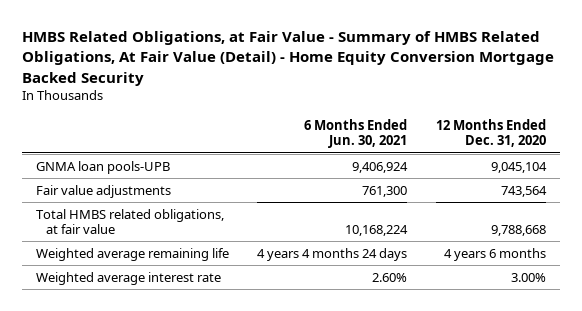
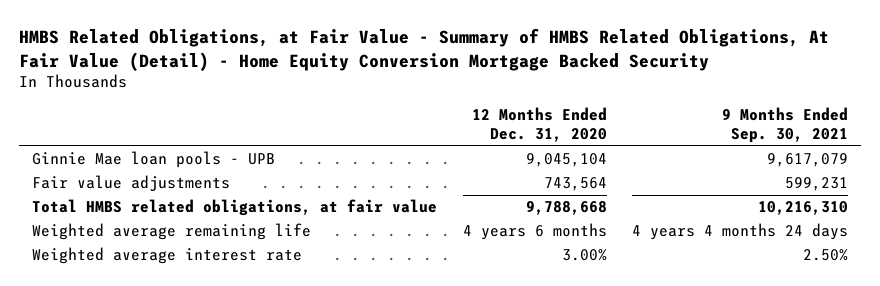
- | 6 Months Ended Jun. 30, 2021 | 12 Months Ended Dec. 31, 2020
+ | 12 Months Ended Dec. 31, 2020 | 9 Months Ended Sep. 30, 2021
- GNMA loan pools-UPB | 9,406,924 | 9,045,104
+ Ginnie Mae loan pools - UPB | 9,045,104 | 9,617,079

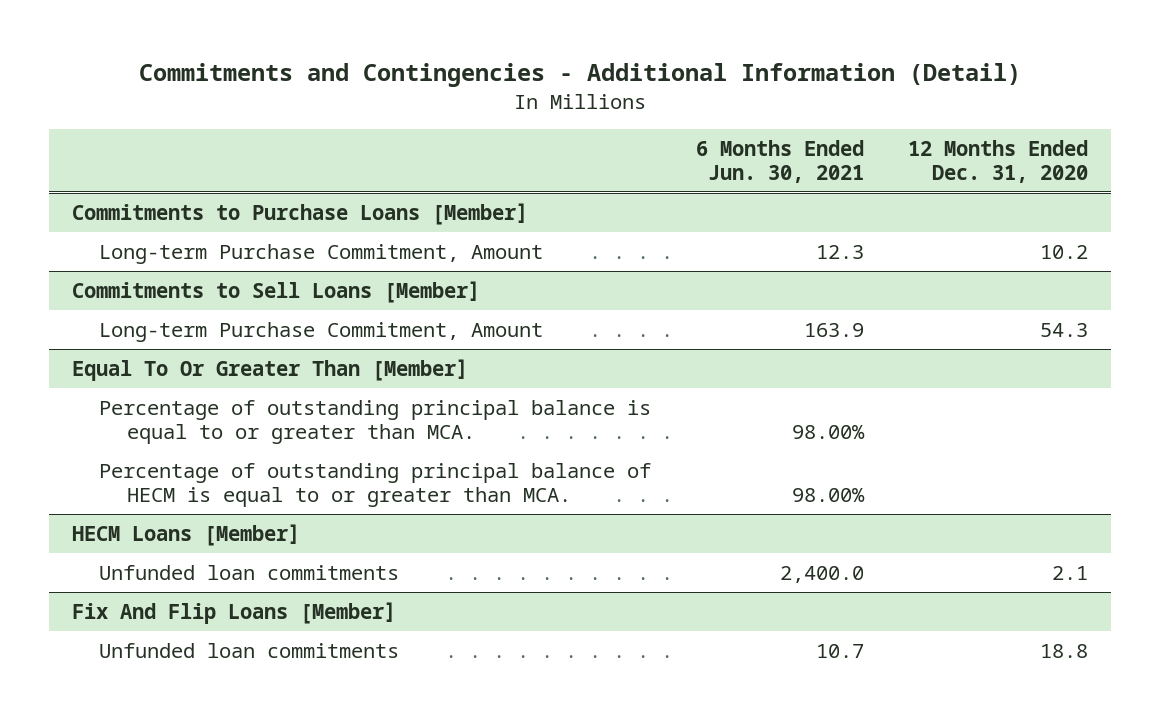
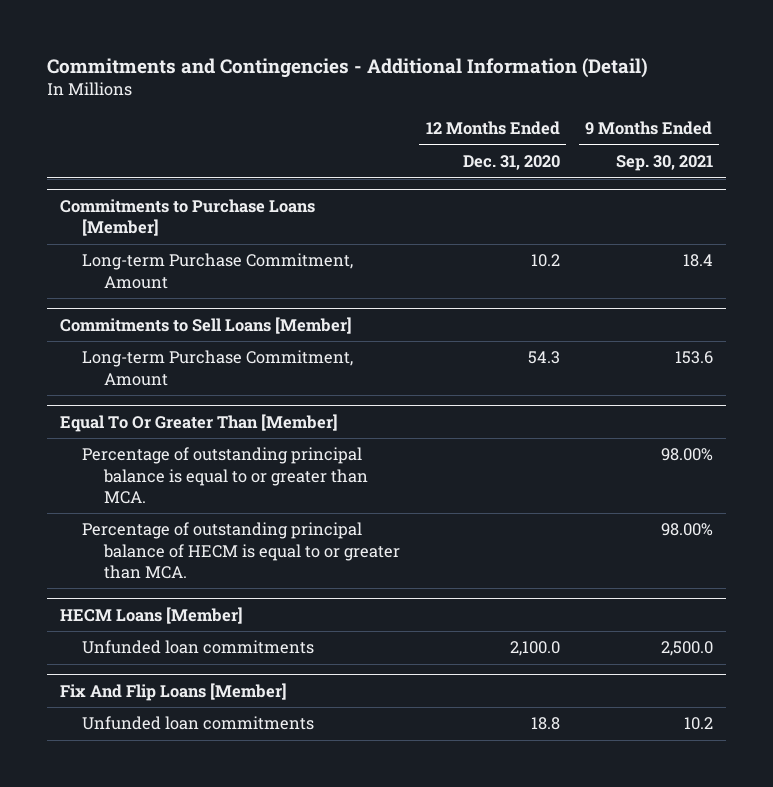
- | 6 Months Ended Jun. 30, 2021 | 12 Months Ended Dec. 31, 2020
+ | 12 Months Ended Dec. 31, 2020 | 9 Months Ended Sep. 30, 2021
@ HECM Loans [Member]
- Unfunded loan commitments | 2,400.0 | 2.1
+ Unfunded loan commitments | 2,100.0 | 2,500.0

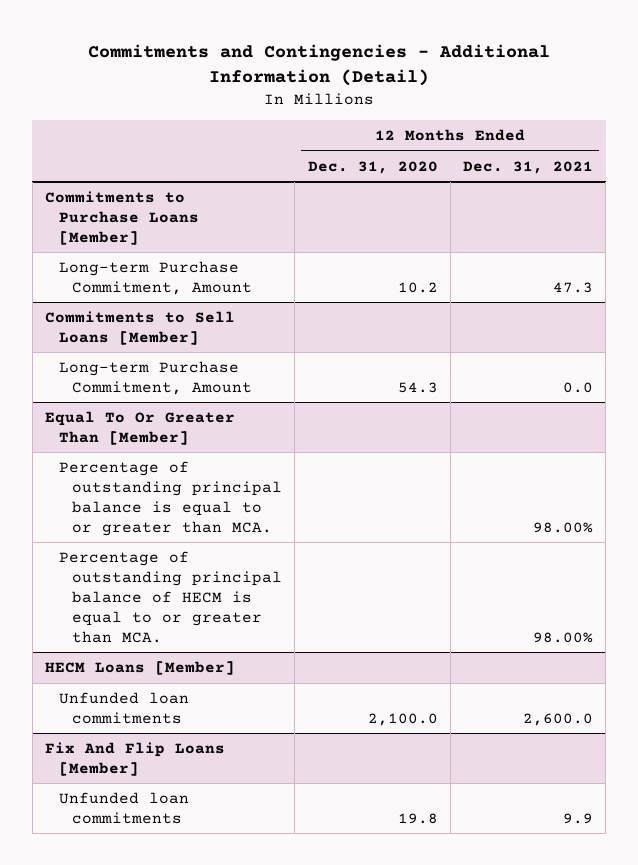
- | 12 Months Ended Dec. 31, 2020 | 9 Months Ended Sep. 30, 2021
+ | 12 Months Ended Dec. 31, 2020 | 12 Months Ended Dec. 31, 2021
@ Fix And Flip Loans [Member]
- Unfunded loan commitments | 18.8 | 10.2
+ Unfunded loan commitments | 19.8 | 9.9

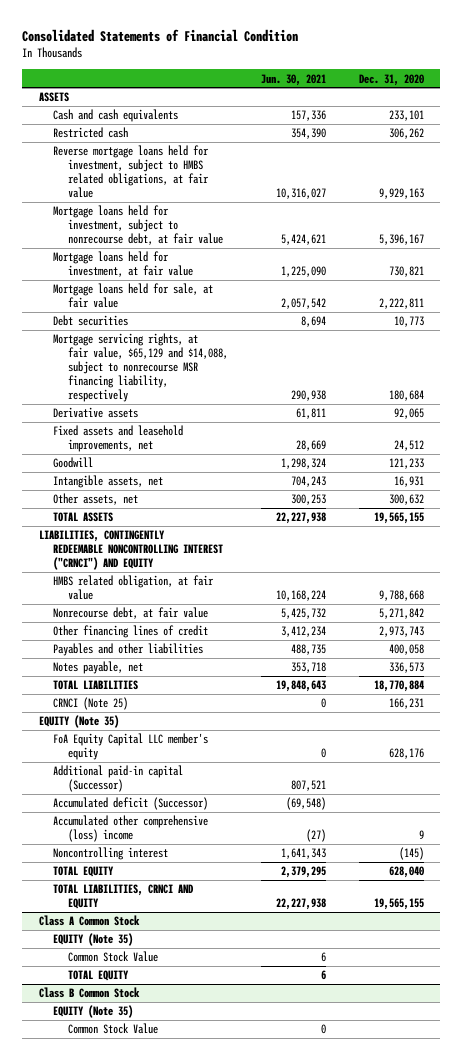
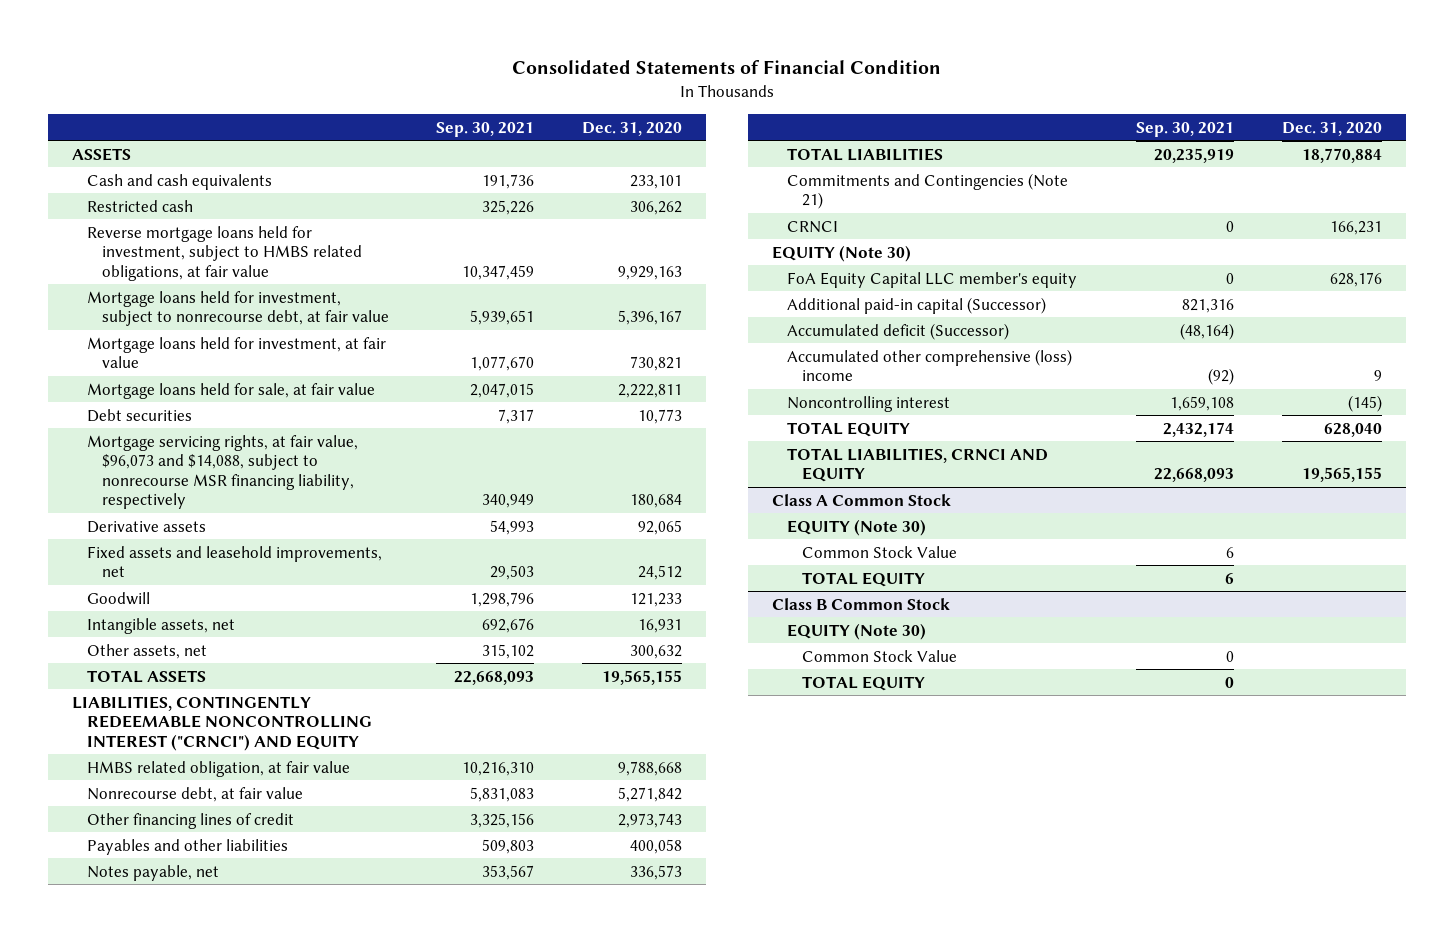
- | Jun. 30, 2021 | Dec. 31, 2020
+ | Sep. 30, 2021 | Dec. 31, 2020
- Mortgage servicing rights, at fair value, $65,129 and $14,088, subject to nonrecourse MSR financing liability, respectively | 290,938 | 180,684
+ Mortgage servicing rights, at fair value, $96,073 and $14,088, subject to nonrecourse MSR financing liability, respectively | 340,949 | 180,684
- CRNCI (Note 25) | 0 | 166,231
- EQUITY (Note 35)
+ Commitments and Contingencies (Note 21)
+ CRNCI | 0 | 166,231
+ EQUITY (Note 30)
@ Class A Common Stock
- EQUITY (Note 35)
+ EQUITY (Note 30)
@ Class B Common Stock
- EQUITY (Note 35)
+ EQUITY (Note 30)
+ TOTAL EQUITY | 0 |

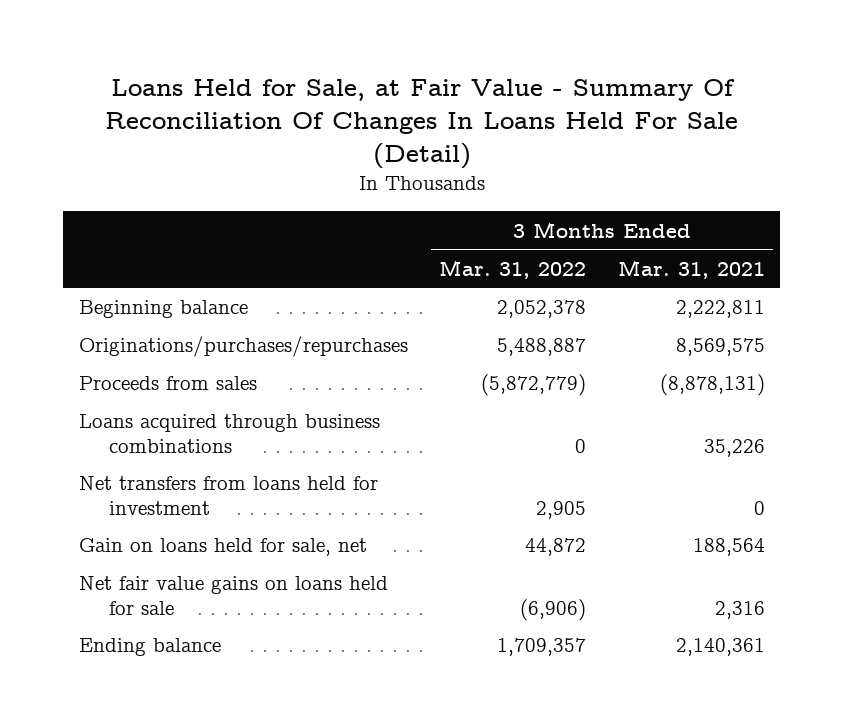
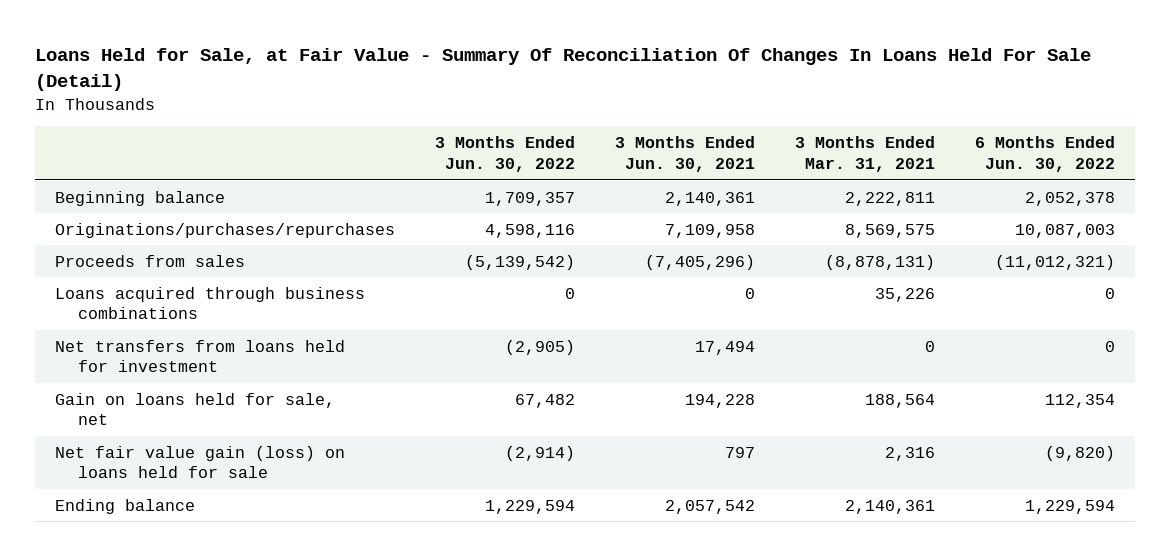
- | 3 Months Ended Mar. 31, 2022 | 3 Months Ended Mar. 31, 2021
+ | 3 Months Ended Jun. 30, 2022 | 3 Months Ended Jun. 30, 2021 | 3 Months Ended Mar. 31, 2021 | 6 Months Ended Jun. 30, 2022
- Net fair value gains on loans held for sale | (6,906) | 2,316
+ Net fair value gain (loss) on loans held for sale | (2,914) | 797 | 2,316 | (9,820)

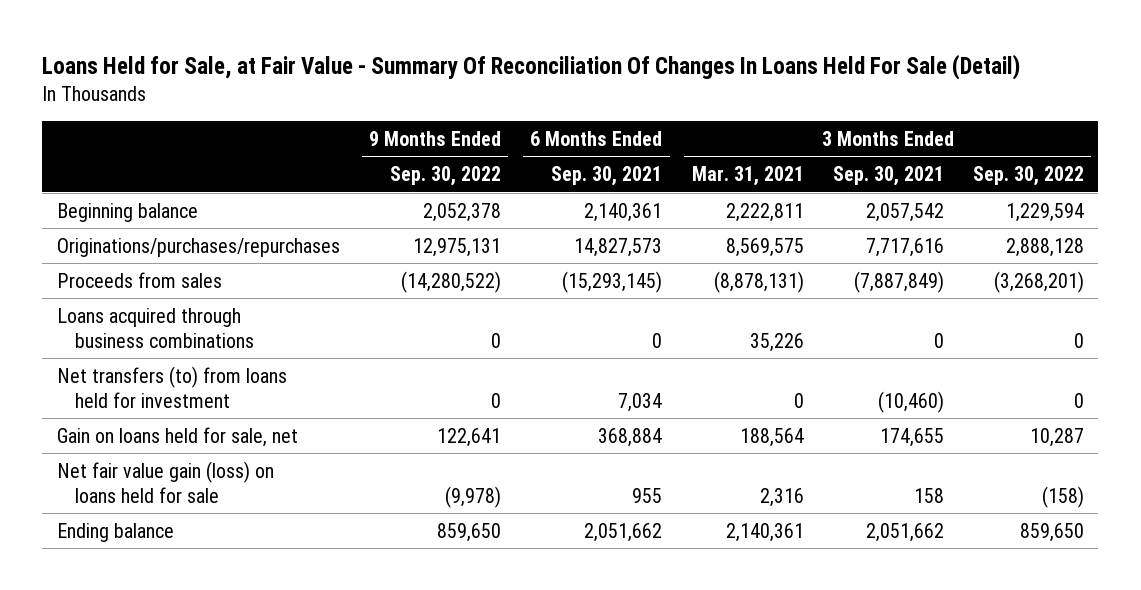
- | 3 Months Ended Jun. 30, 2022 | 3 Months Ended Jun. 30, 2021 | 3 Months Ended Mar. 31, 2021 | 6 Months Ended Jun. 30, 2022
+ | 9 Months Ended Sep. 30, 2022 | 6 Months Ended Sep. 30, 2021 | 3 Months Ended Mar. 31, 2021 | 3 Months Ended Sep. 30, 2021 | 3 Months Ended Sep. 30, 2022
- Net transfers from loans held for investment | (2,905) | 17,494 | 0 | 0
+ Net transfers (to) from loans held for investment | 0 | 7,034 | 0 | (10,460) | 0

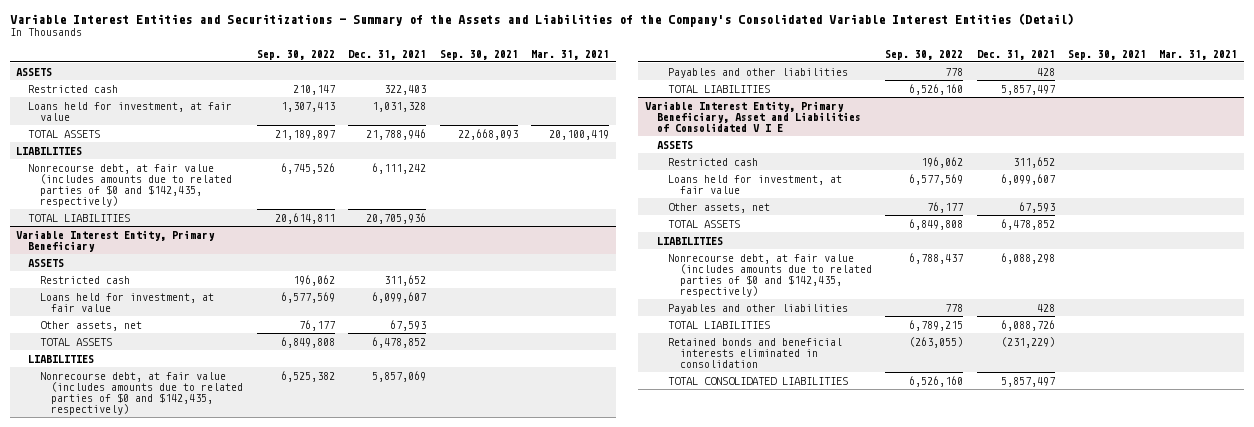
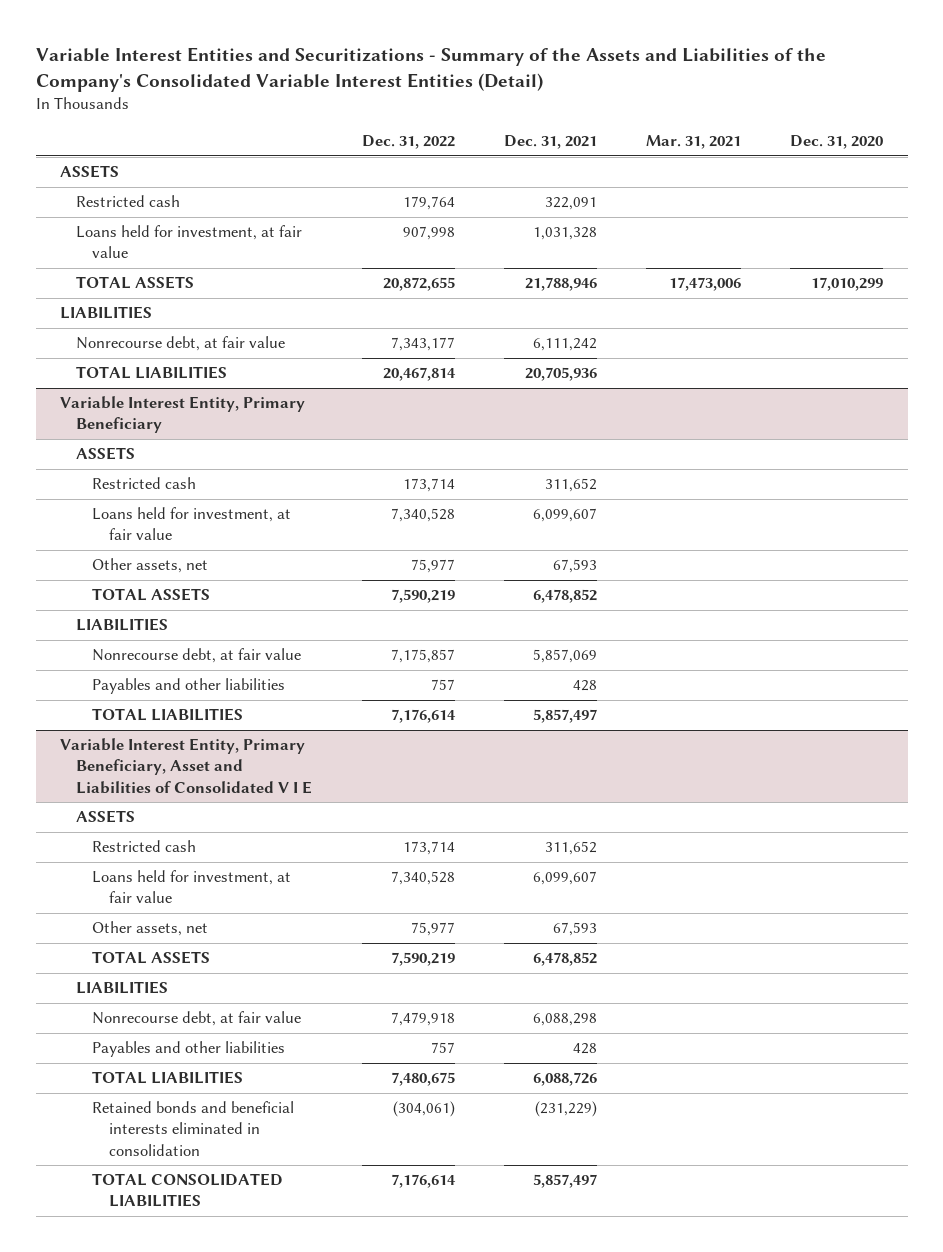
- | Sep. 30, 2022 | Dec. 31, 2021 | Sep. 30, 2021 | Mar. 31, 2021
+ | Dec. 31, 2022 | Dec. 31, 2021 | Mar. 31, 2021 | Dec. 31, 2020
- Restricted cash | 210,147 | 322,403 | |
+ Restricted cash | 179,764 | 322,091 | |
- TOTAL ASSETS | 21,189,897 | 21,788,946 | 22,668,093 | 20,100,419
+ TOTAL ASSETS | 20,872,655 | 21,788,946 | 17,473,006 | 17,010,299
- Nonrecourse debt, at fair value (includes amounts due to related parties of $0 and $142,435, respectively) | 6,745,526 | 6,111,242 | |
+ Nonrecourse debt, at fair value | 7,343,177 | 6,111,242 | |
@ Variable Interest Entity, Primary Beneficiary
- Nonrecourse debt, at fair value (includes amounts due to related parties of $0 and $142,435, respectively) | 6,525,382 | 5,857,069 | |
+ Nonrecourse debt, at fair value | 7,175,857 | 5,857,069 | |
@ Variable Interest Entity, Primary Beneficiary, Asset and Liabilities of Consolidated V I E
- Nonrecourse debt, at fair value (includes amounts due to related parties of $0 and $142,435, respectively) | 6,788,437 | 6,088,298 | |
+ Nonrecourse debt, at fair value | 7,479,918 | 6,088,298 | |

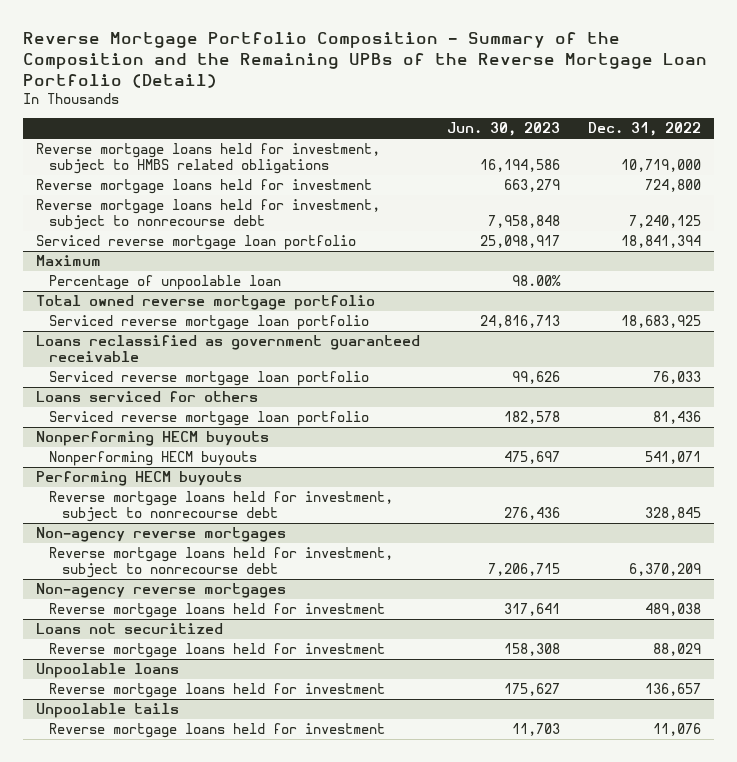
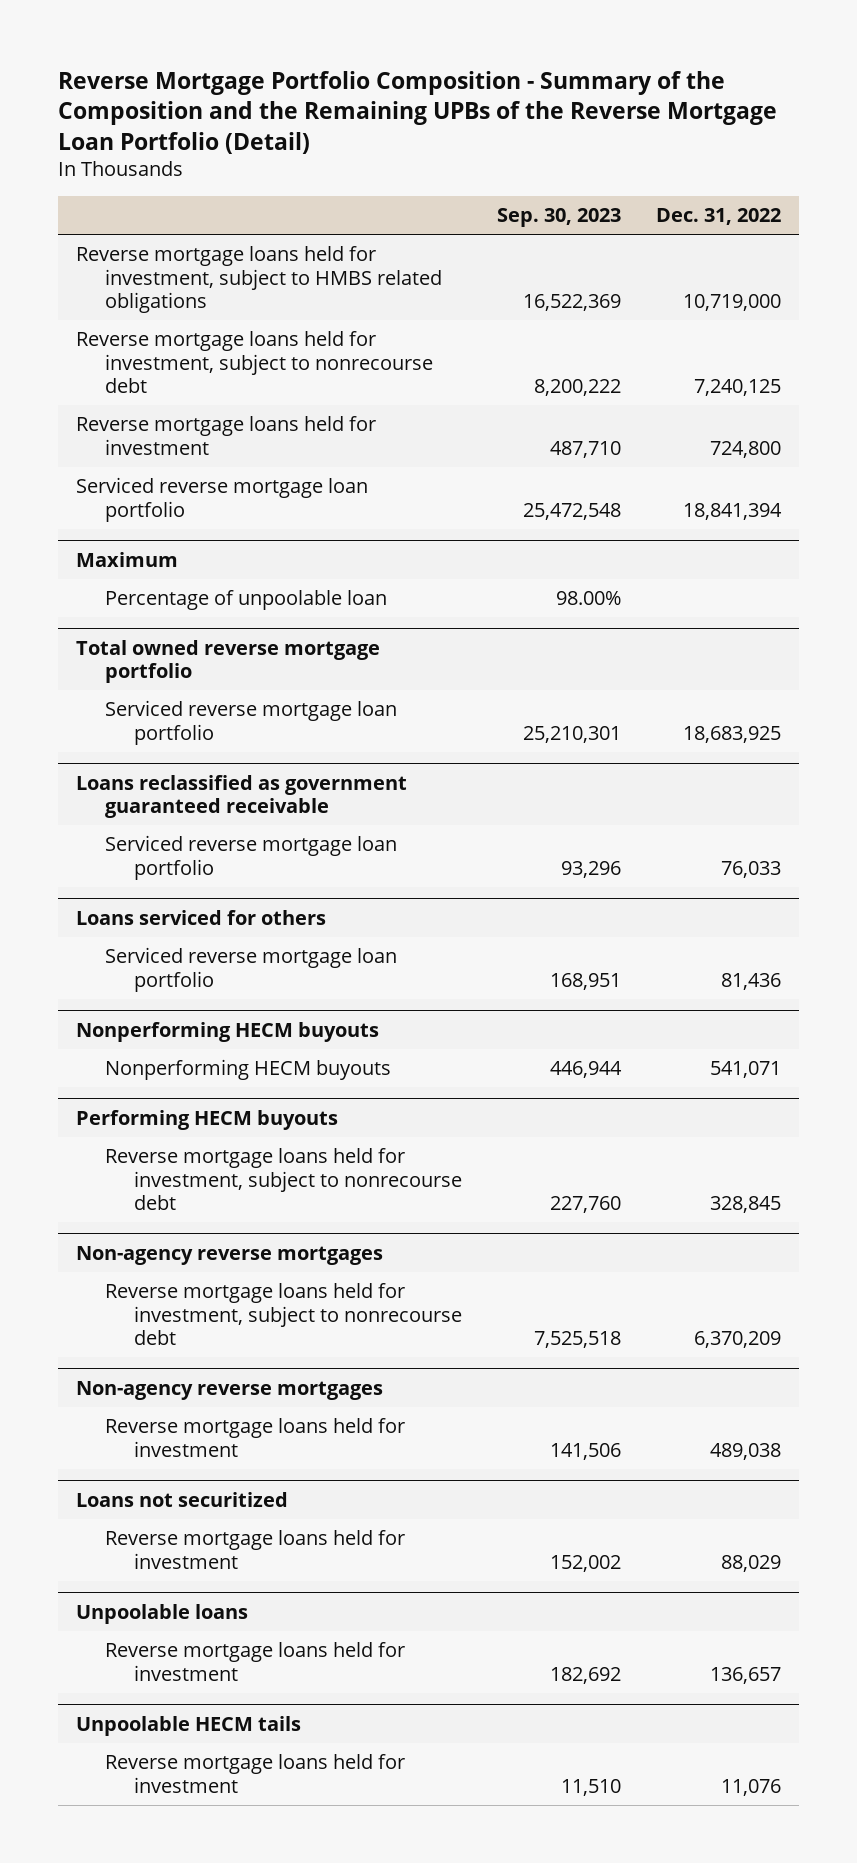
- | Jun. 30, 2023 | Dec. 31, 2022
+ | Sep. 30, 2023 | Dec. 31, 2022
moved down: Reverse mortgage loans held for investment | 487,710 | 724,800
- Unpoolable tails
+ Unpoolable HECM tails

